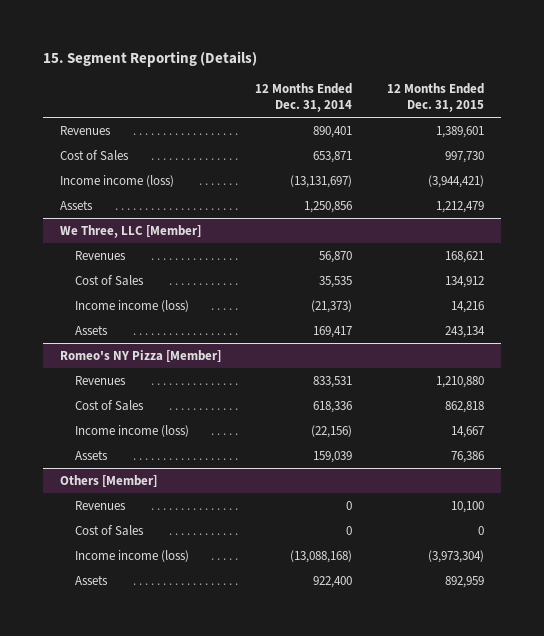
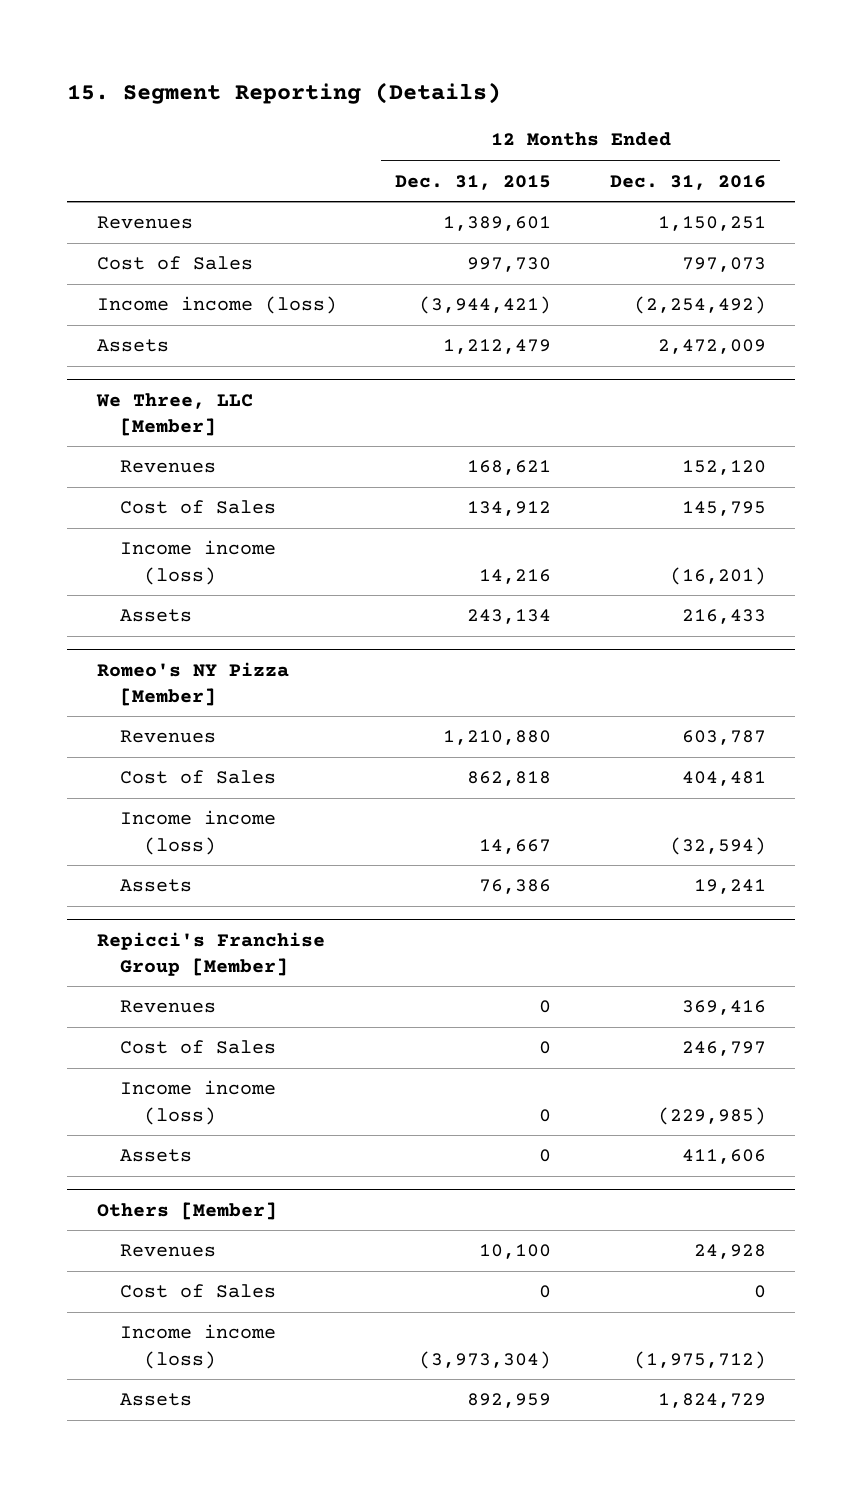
- | 12 Months Ended Dec. 31, 2014 | 12 Months Ended Dec. 31, 2015
+ | 12 Months Ended Dec. 31, 2015 | 12 Months Ended Dec. 31, 2016
+ Repicci's Franchise Group [Member]
+ Revenues | 0 | 369,416
+ Cost of Sales | 0 | 246,797
+ Income income (loss) | 0 | (229,985)
+ Assets | 0 | 411,606

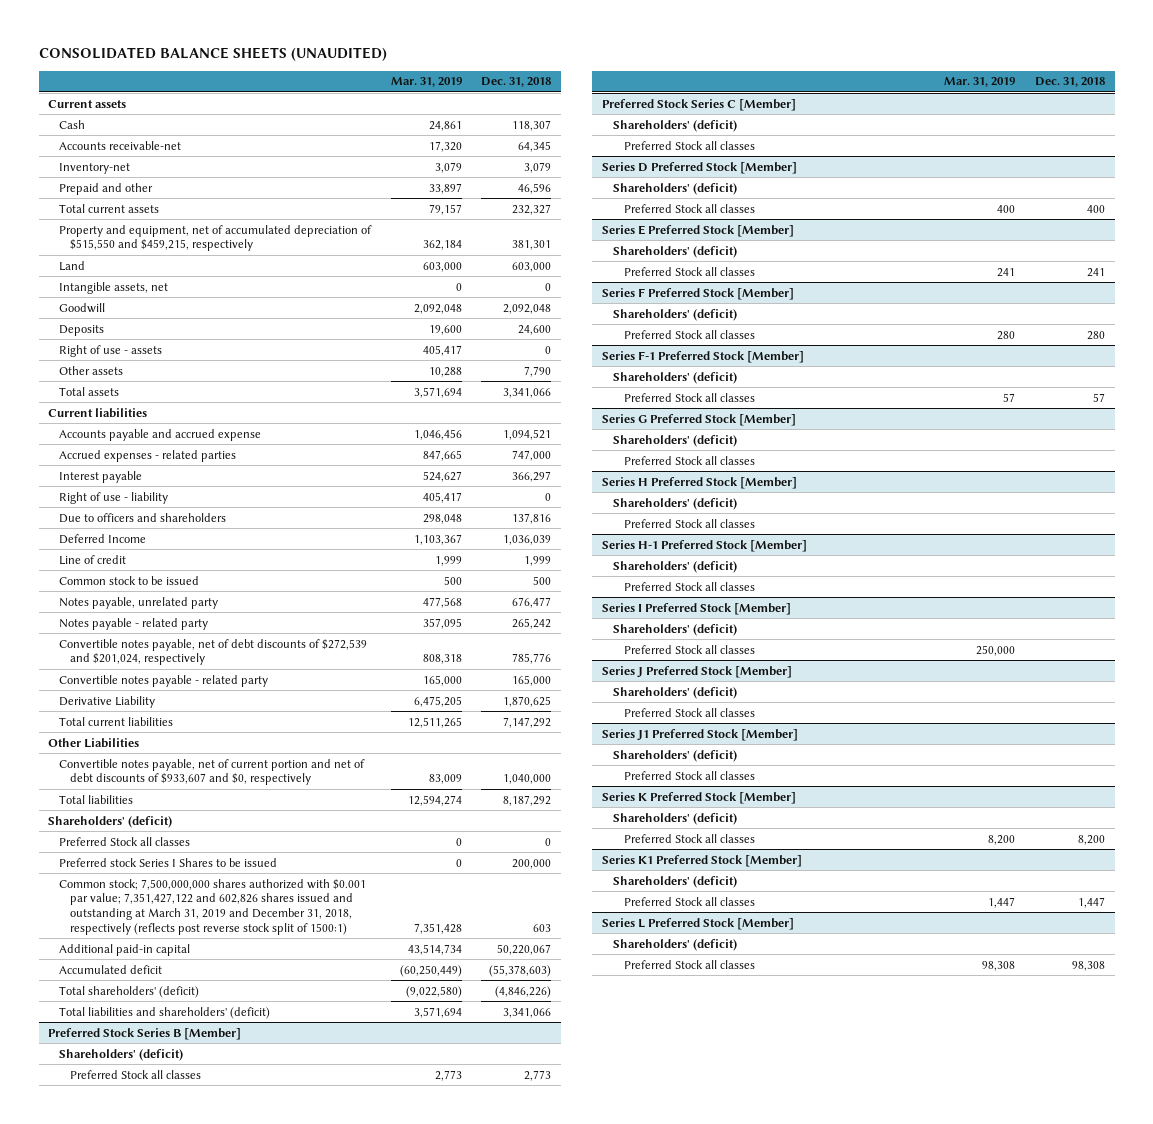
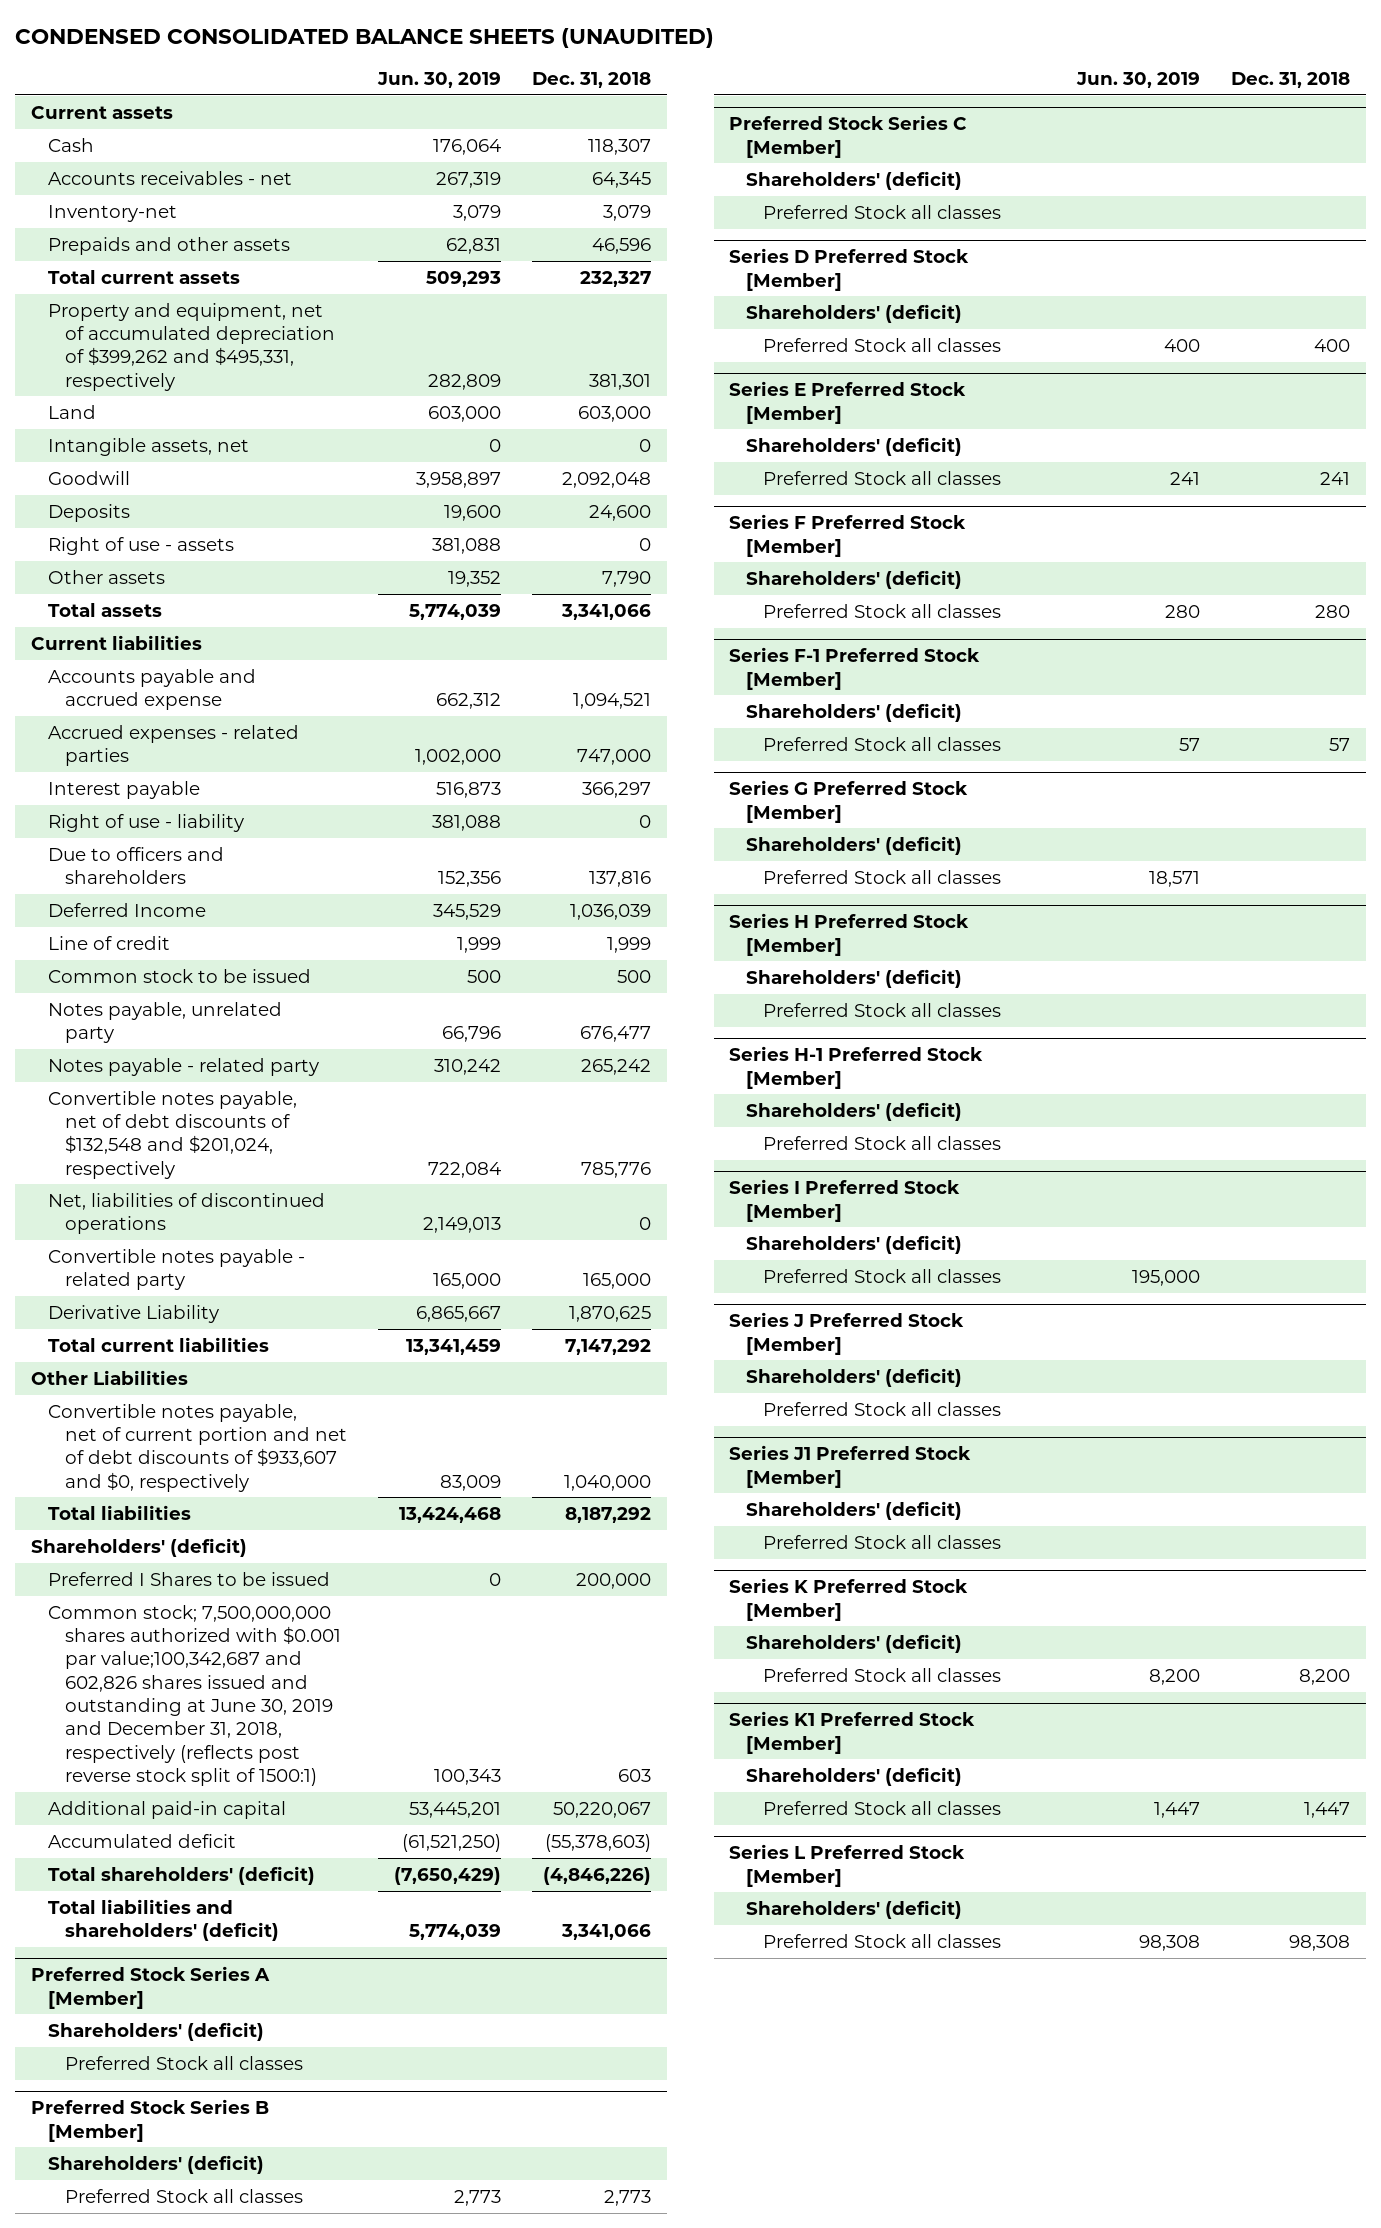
- CONSOLIDATED BALANCE SHEETS (UNAUDITED)
+ CONDENSED CONSOLIDATED BALANCE SHEETS (UNAUDITED)
- | Mar. 31, 2019 | Dec. 31, 2018
+ | Jun. 30, 2019 | Dec. 31, 2018
- Accounts receivable-net | 17,320 | 64,345
+ Accounts receivables - net | 267,319 | 64,345
- Prepaid and other | 33,897 | 46,596
+ Prepaids and other assets | 62,831 | 46,596
- Property and equipment, net of accumulated depreciation of $515,550 and $459,215, respectively | 362,184 | 381,301
+ Property and equipment, net of accumulated depreciation of $399,262 and $495,331, respectively | 282,809 | 381,301
- Convertible notes payable, net of debt discounts of $272,539 and $201,024, respectively | 808,318 | 785,776
+ Convertible notes payable, net of debt discounts of $132,548 and $201,024, respectively | 722,084 | 785,776
+ Net, liabilities of discontinued operations | 2,149,013 | 0
- Preferred Stock all classes | 0 | 0
- Preferred stock Series I Shares to be issued | 0 | 200,000
- Common stock; 7,500,000,000 shares authorized with $0.001 par value; 7,351,427,122 and 602,826 shares issued and outstanding at March 31, 2019 and December 31, 2018, respectively (reflects post reverse stock split of 1500:1) | 7,351,428 | 603
+ Preferred I Shares to be issued | 0 | 200,000
+ Common stock; 7,500,000,000 shares authorized with $0.001 par value;100,342,687 and 602,826 shares issued and outstanding at June 30, 2019 and December 31, 2018, respectively (reflects post reverse stock split of 1500:1) | 100,343 | 603
+ Preferred Stock Series A [Member]
+ Shareholders' (deficit)
+ Preferred Stock all classes

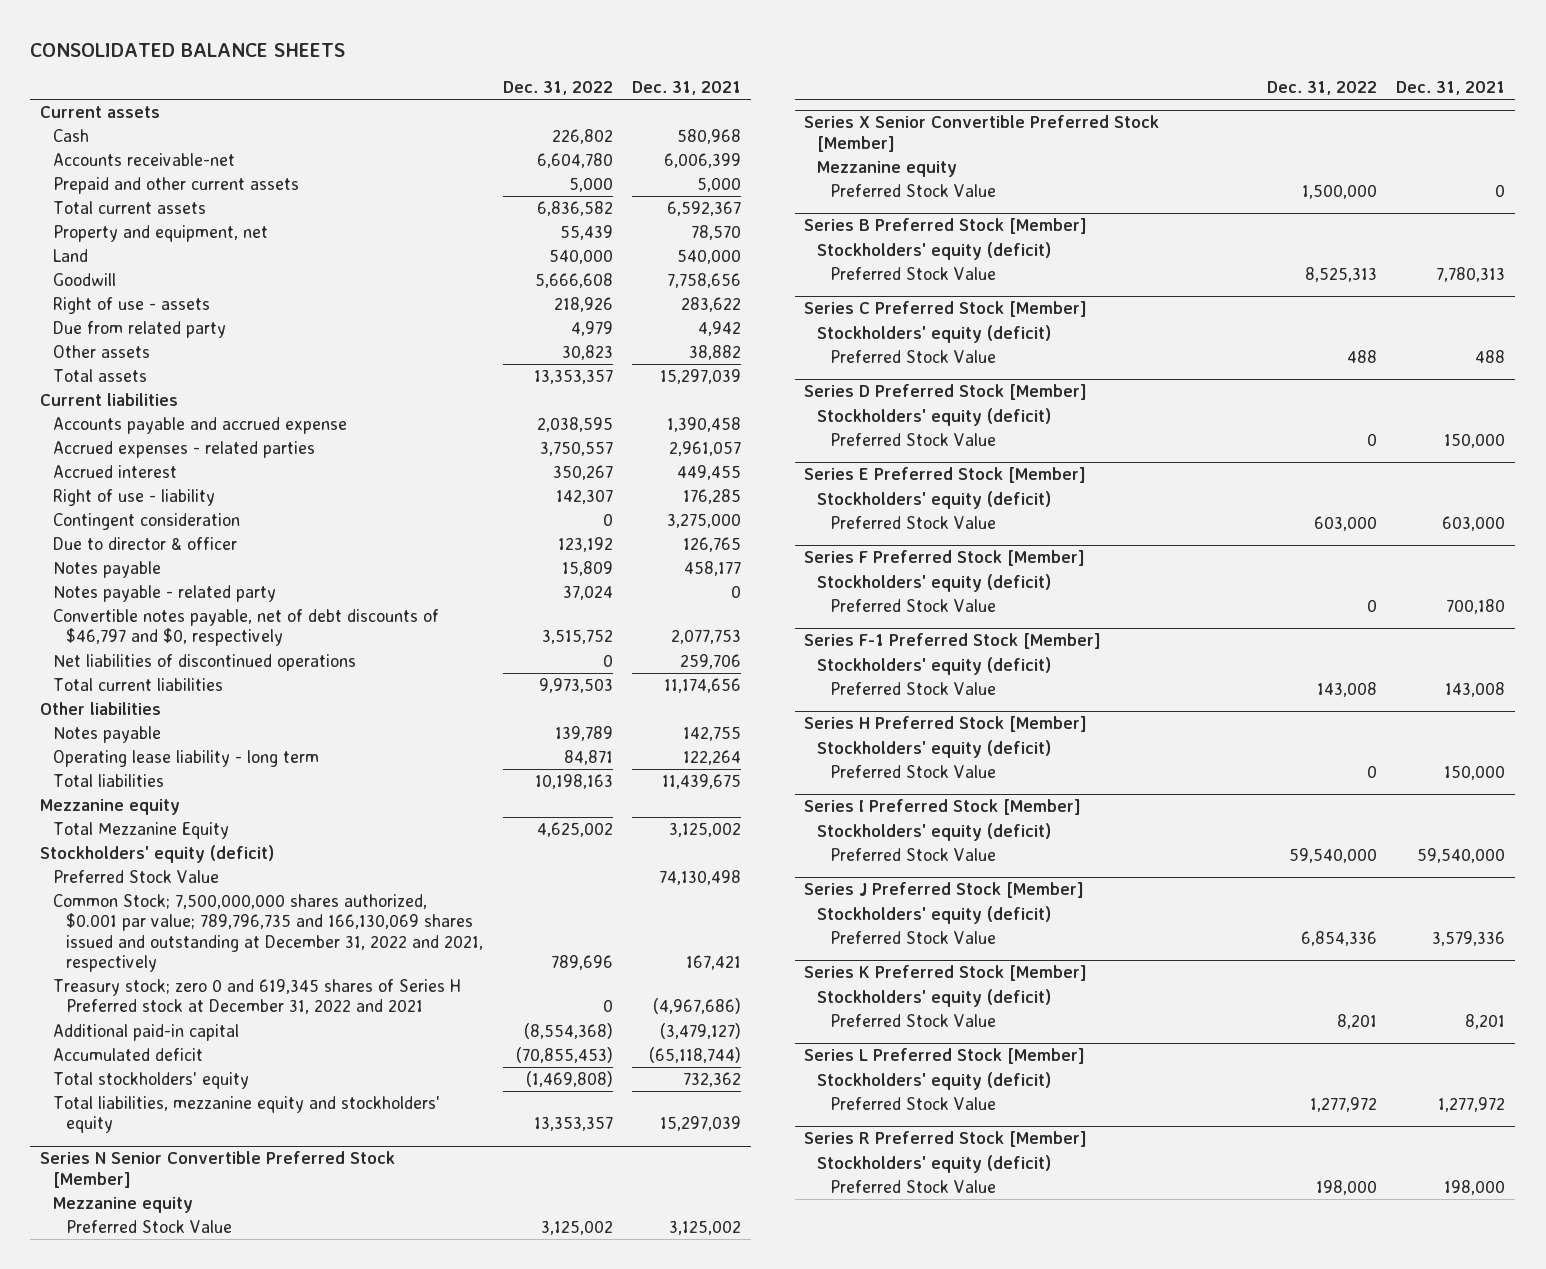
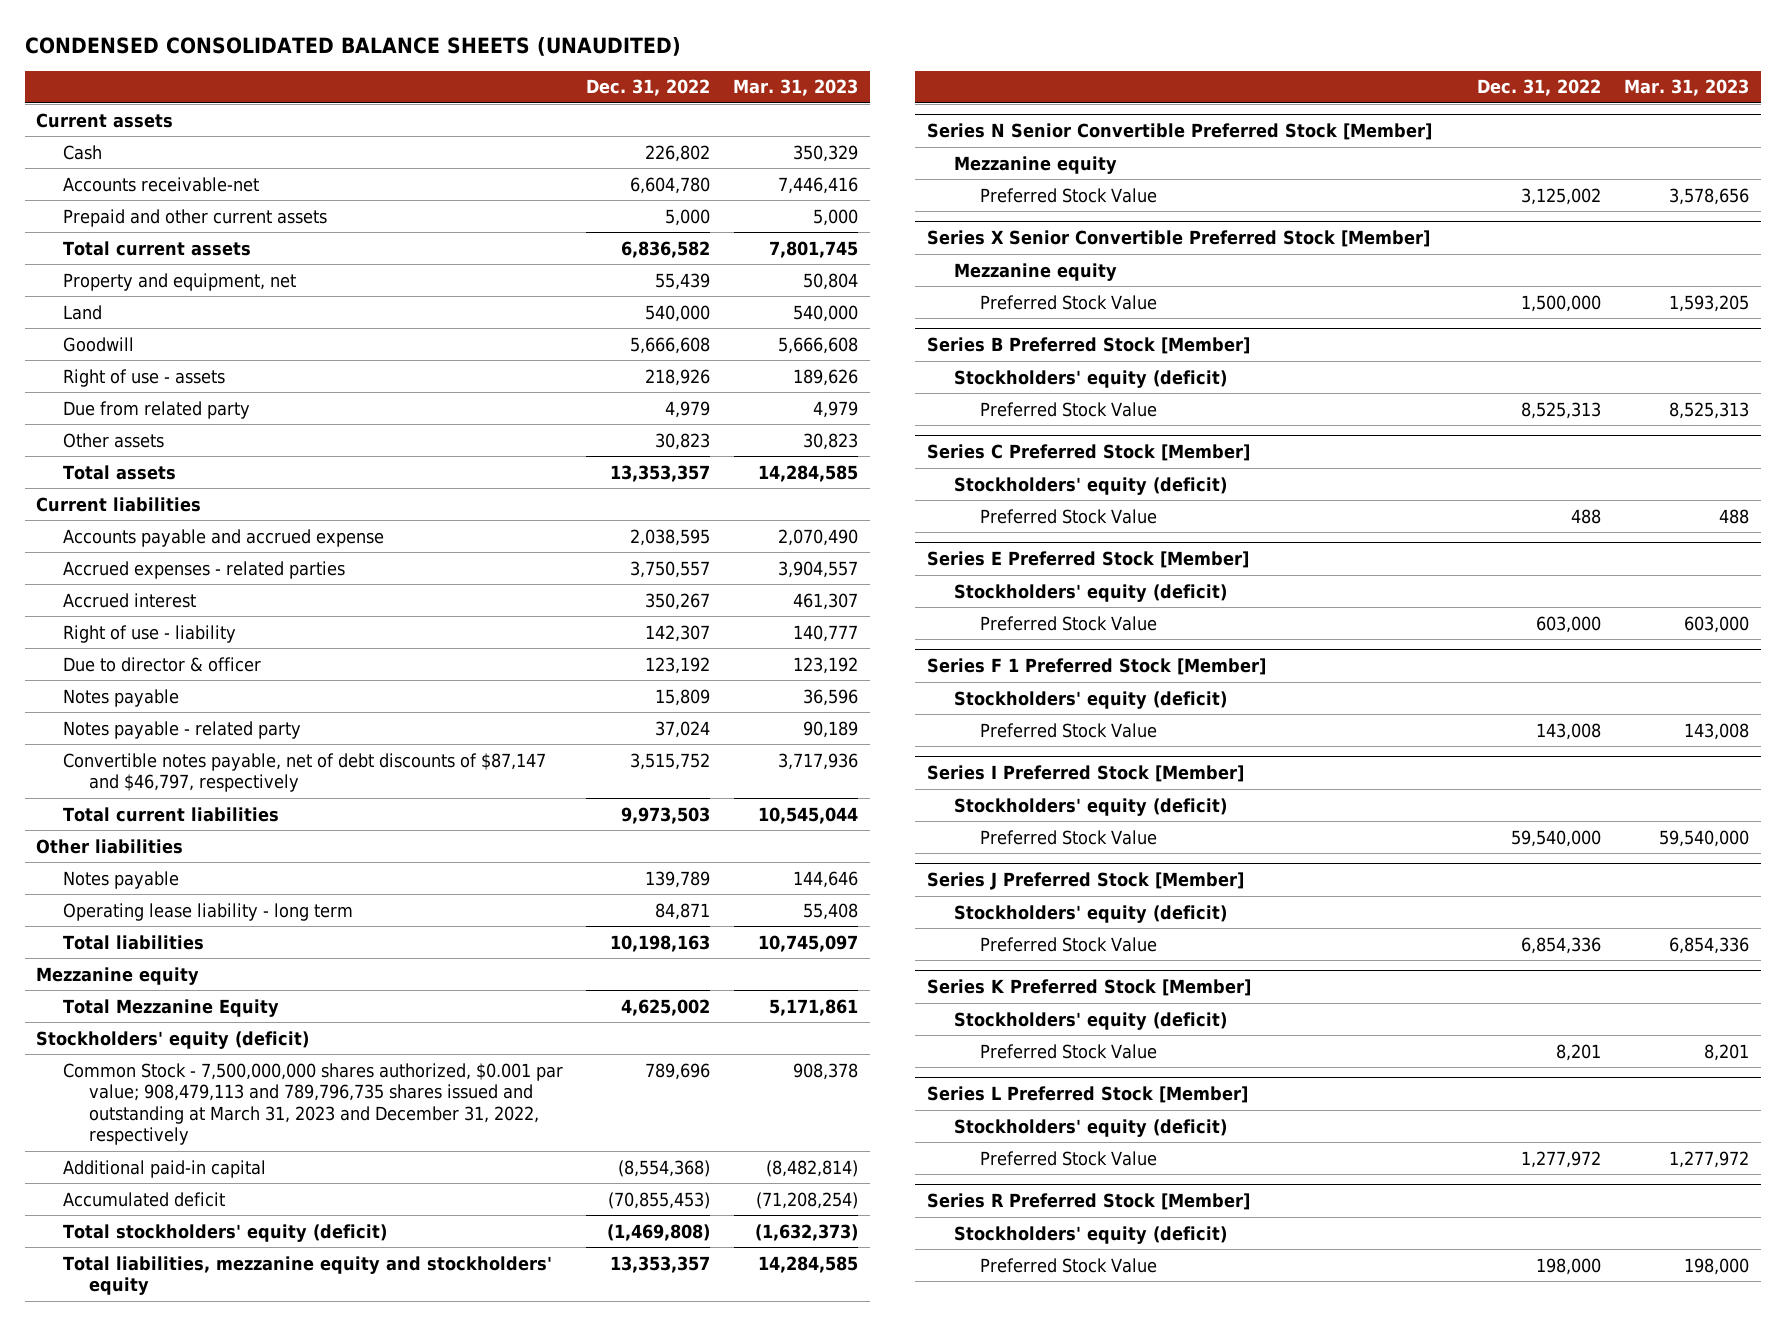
- CONSOLIDATED BALANCE SHEETS
+ CONDENSED CONSOLIDATED BALANCE SHEETS (UNAUDITED)
- | Dec. 31, 2022 | Dec. 31, 2021
+ | Dec. 31, 2022 | Mar. 31, 2023
- Contingent consideration | 0 | 3,275,000
- Convertible notes payable, net of debt discounts of $46,797 and $0, respectively | 3,515,752 | 2,077,753
- Net liabilities of discontinued operations | 0 | 259,706
+ Convertible notes payable, net of debt discounts of $87,147 and $46,797, respectively | 3,515,752 | 3,717,936
- Preferred Stock Value | | 74,130,498
- Common Stock; 7,500,000,000 shares authorized, $0.001 par value; 789,796,735 and 166,130,069 shares issued and outstanding at December 31, 2022 and 2021, respectively | 789,696 | 167,421
- Treasury stock; zero 0 and 619,345 shares of Series H Preferred stock at December 31, 2022 and 2021 | 0 | (4,967,686)
+ Common Stock - 7,500,000,000 shares authorized, $0.001 par value; 908,479,113 and 789,796,735 shares issued and outstanding at March 31, 2023 and December 31, 2022, respectively | 789,696 | 908,378
- Total stockholders' equity | (1,469,808) | 732,362
+ Total stockholders' equity (deficit) | (1,469,808) | (1,632,373)
- Series D Preferred Stock [Member]
- Stockholders' equity (deficit)
- Preferred Stock Value | 0 | 150,000
- Series F Preferred Stock [Member]
- Stockholders' equity (deficit)
- Preferred Stock Value | 0 | 700,180
- Series F-1 Preferred Stock [Member]
+ Series F 1 Preferred Stock [Member]
- Series H Preferred Stock [Member]
- Stockholders' equity (deficit)
- Preferred Stock Value | 0 | 150,000

